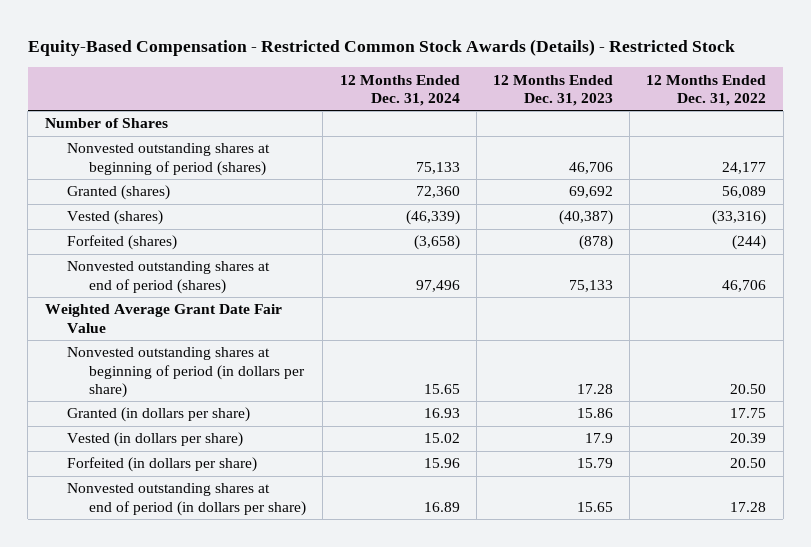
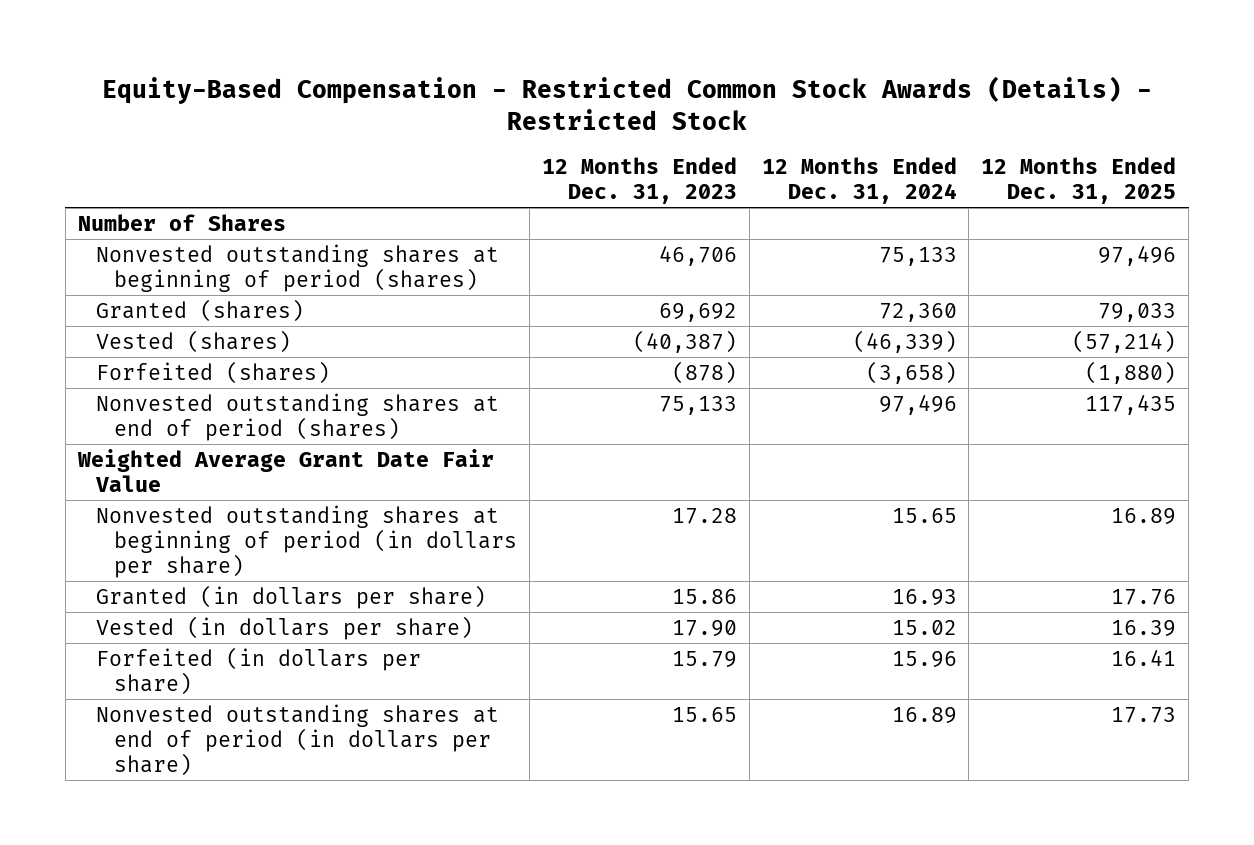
- | 12 Months Ended Dec. 31, 2024 | 12 Months Ended Dec. 31, 2023 | 12 Months Ended Dec. 31, 2022
+ | 12 Months Ended Dec. 31, 2023 | 12 Months Ended Dec. 31, 2024 | 12 Months Ended Dec. 31, 2025
- Vested (in dollars per share) | 15.02 | 17.9 | 20.39
+ Vested (in dollars per share) | 17.90 | 15.02 | 16.39

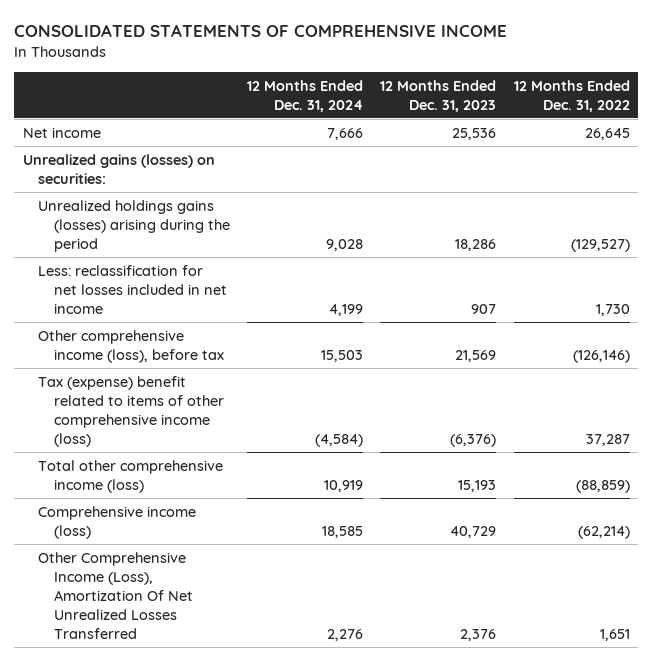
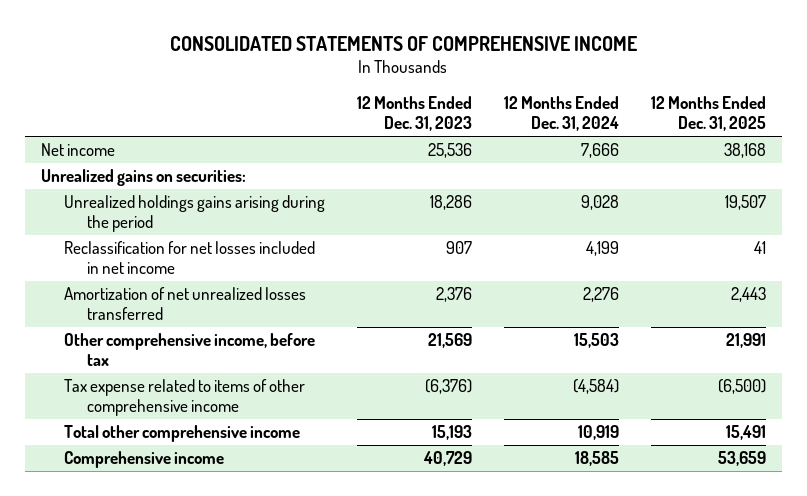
- | 12 Months Ended Dec. 31, 2024 | 12 Months Ended Dec. 31, 2023 | 12 Months Ended Dec. 31, 2022
+ | 12 Months Ended Dec. 31, 2023 | 12 Months Ended Dec. 31, 2024 | 12 Months Ended Dec. 31, 2025
- Unrealized gains (losses) on securities:
- Unrealized holdings gains (losses) arising during the period | 9,028 | 18,286 | (129,527)
- Less: reclassification for net losses included in net income | 4,199 | 907 | 1,730
- Other comprehensive income (loss), before tax | 15,503 | 21,569 | (126,146)
- Tax (expense) benefit related to items of other comprehensive income (loss) | (4,584) | (6,376) | 37,287
- Total other comprehensive income (loss) | 10,919 | 15,193 | (88,859)
- Comprehensive income (loss) | 18,585 | 40,729 | (62,214)
- Other Comprehensive Income (Loss), Amortization Of Net Unrealized Losses Transferred | 2,276 | 2,376 | 1,651
+ Unrealized gains on securities:
+ Unrealized holdings gains arising during the period | 18,286 | 9,028 | 19,507
+ Reclassification for net losses included in net income | 907 | 4,199 | 41
+ Amortization of net unrealized losses transferred | 2,376 | 2,276 | 2,443
+ Other comprehensive income, before tax | 21,569 | 15,503 | 21,991
+ Tax expense related to items of other comprehensive income | (6,376) | (4,584) | (6,500)
+ Total other comprehensive income | 15,193 | 10,919 | 15,491
+ Comprehensive income | 40,729 | 18,585 | 53,659

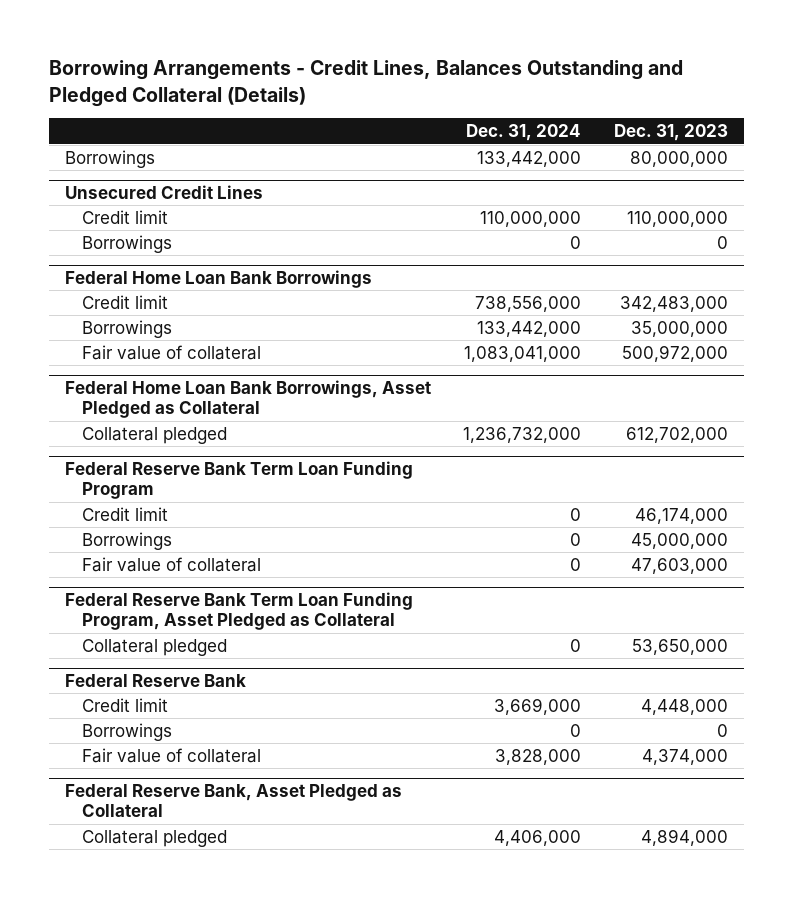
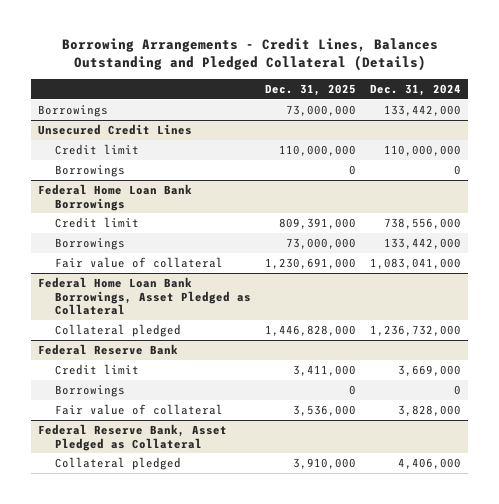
- | Dec. 31, 2024 | Dec. 31, 2023
+ | Dec. 31, 2025 | Dec. 31, 2024
- Federal Reserve Bank Term Loan Funding Program
- Credit limit | 0 | 46,174,000
- Borrowings | 0 | 45,000,000
- Fair value of collateral | 0 | 47,603,000
- Federal Reserve Bank Term Loan Funding Program, Asset Pledged as Collateral
- Collateral pledged | 0 | 53,650,000

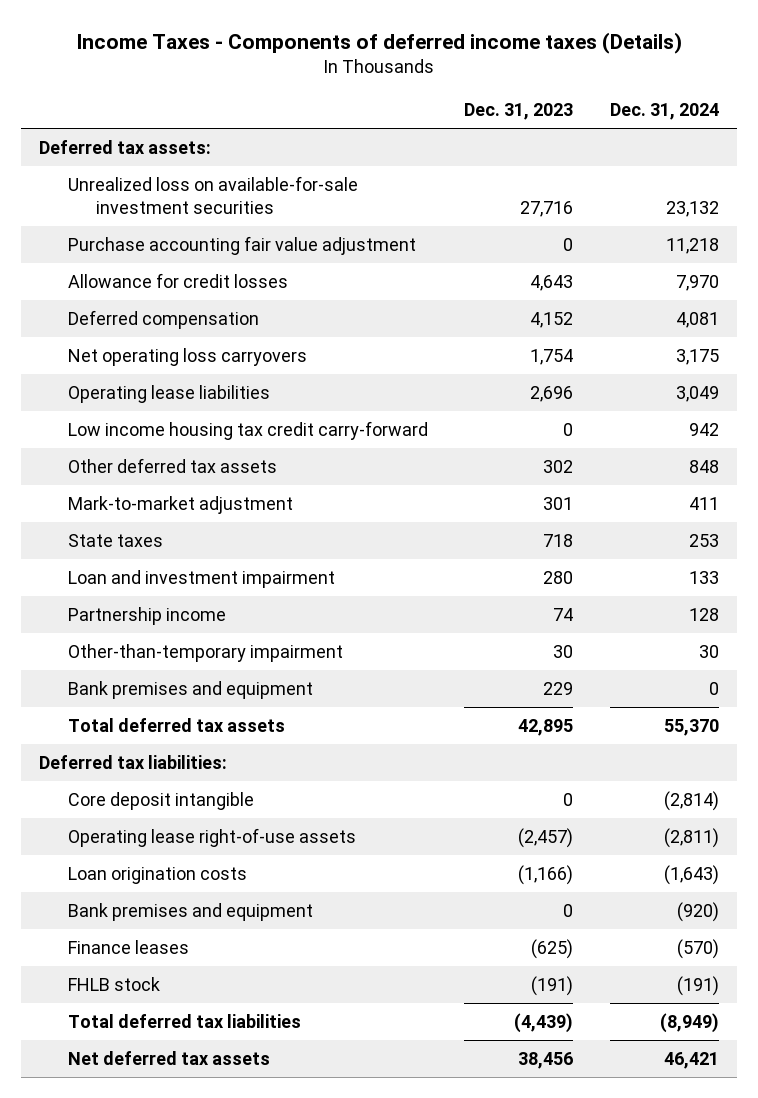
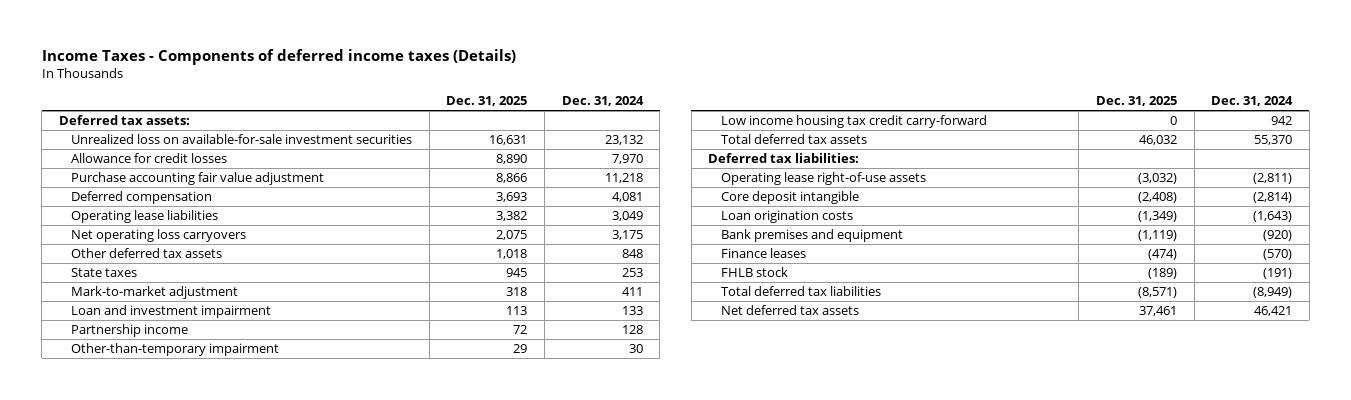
- | Dec. 31, 2023 | Dec. 31, 2024
+ | Dec. 31, 2025 | Dec. 31, 2024
moved down: Purchase accounting fair value adjustment | 8,866 | 11,218
moved down: Net operating loss carryovers | 2,075 | 3,175
moved down: Mark-to-market adjustment | 318 | 411
- Bank premises and equipment | 229 | 0
moved down: Low income housing tax credit carry-forward | 0 | 942
moved down: Core deposit intangible | (2,408) | (2,814)

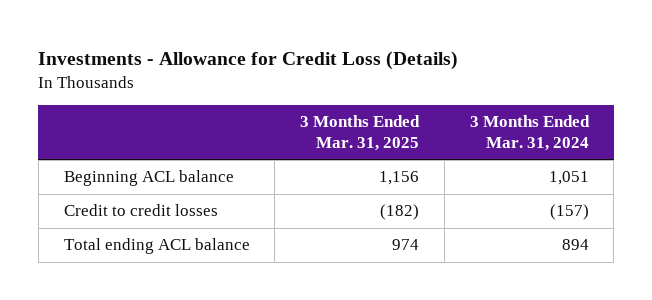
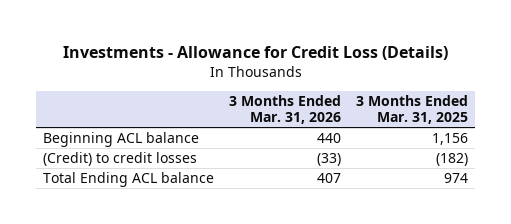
- | 3 Months Ended Mar. 31, 2025 | 3 Months Ended Mar. 31, 2024
+ | 3 Months Ended Mar. 31, 2026 | 3 Months Ended Mar. 31, 2025
- Credit to credit losses | (182) | (157)
- Total ending ACL balance | 974 | 894
+ (Credit) to credit losses | (33) | (182)
+ Total Ending ACL balance | 407 | 974

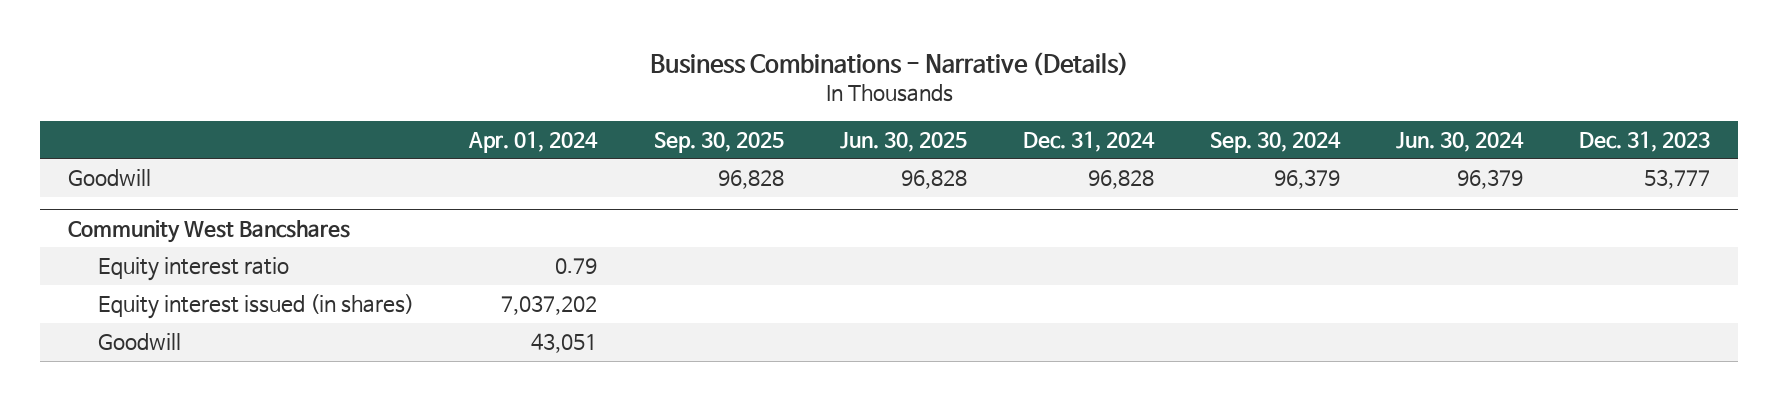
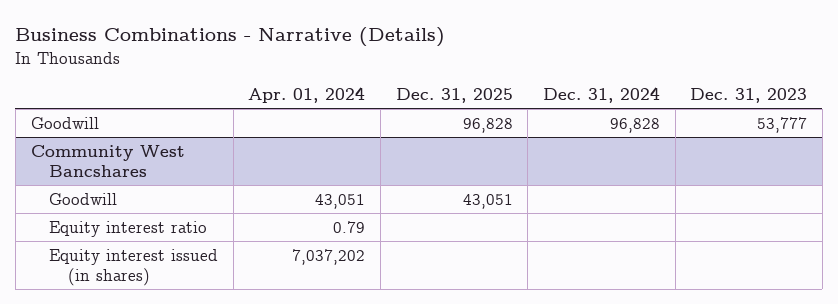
- | Apr. 01, 2024 | Sep. 30, 2025 | Jun. 30, 2025 | Dec. 31, 2024 | Sep. 30, 2024 | Jun. 30, 2024 | Dec. 31, 2023
+ | Apr. 01, 2024 | Dec. 31, 2025 | Dec. 31, 2024 | Dec. 31, 2023
@ Community West Bancshares
moved up: Goodwill | 43,051 | 43,051 | |

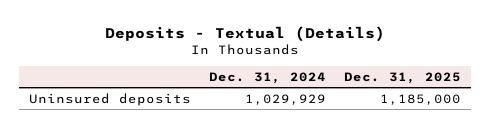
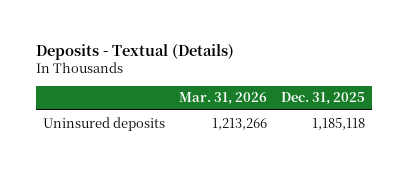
- | Dec. 31, 2024 | Dec. 31, 2025
+ | Mar. 31, 2026 | Dec. 31, 2025
- Uninsured deposits | 1,029,929 | 1,185,000
+ Uninsured deposits | 1,213,266 | 1,185,118

